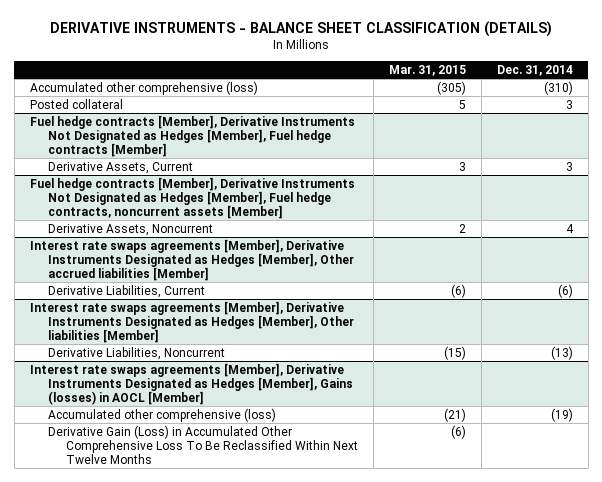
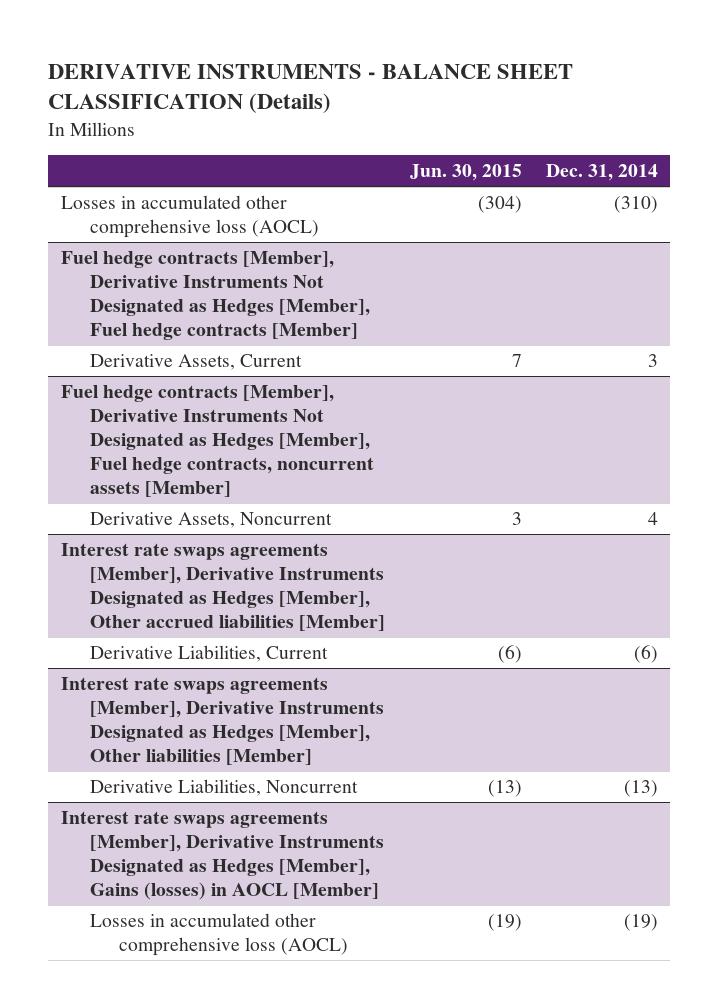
- DERIVATIVE INSTRUMENTS - BALANCE SHEET CLASSIFICATION (DETAILS)
+ DERIVATIVE INSTRUMENTS - BALANCE SHEET CLASSIFICATION (Details)
- | Mar. 31, 2015 | Dec. 31, 2014
+ | Jun. 30, 2015 | Dec. 31, 2014
- Accumulated other comprehensive (loss) | (305) | (310)
- Posted collateral | 5 | 3
+ Losses in accumulated other comprehensive loss (AOCL) | (304) | (310)
@ Interest rate swaps agreements [Member], Derivative Instruments Designated as Hedges [Member], Gains (losses) in AOCL [Member]
- Accumulated other comprehensive (loss) | (21) | (19)
- Derivative Gain (Loss) in Accumulated Other Comprehensive Loss To Be Reclassified Within Next Twelve Months | (6) |
+ Losses in accumulated other comprehensive loss (AOCL) | (19) | (19)

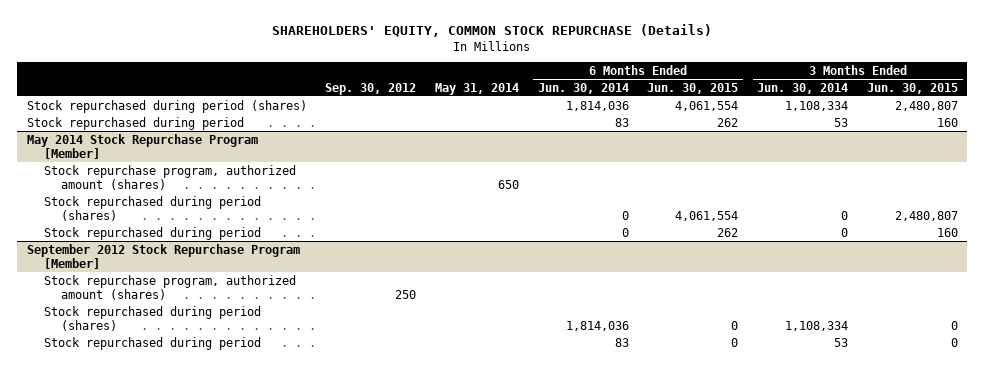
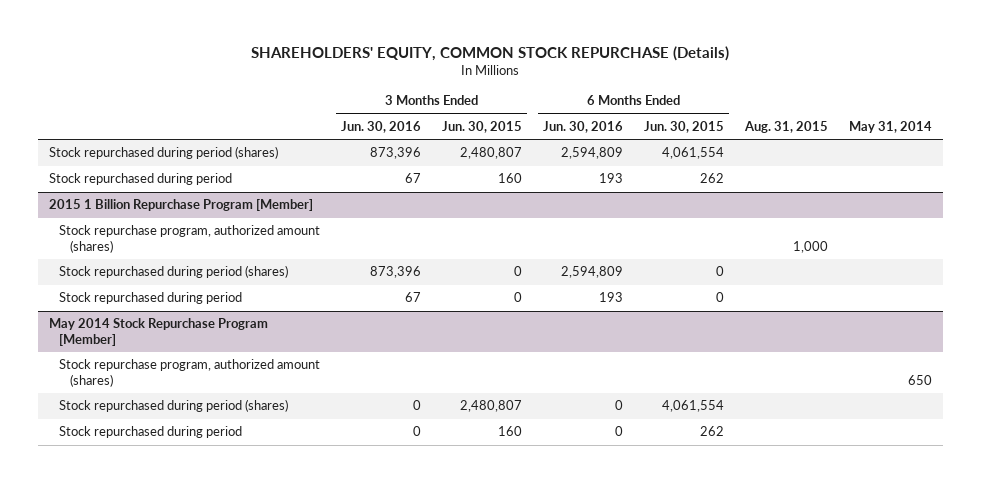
- | Sep. 30, 2012 | May 31, 2014 | 6 Months Ended Jun. 30, 2014 | 6 Months Ended Jun. 30, 2015 | 3 Months Ended Jun. 30, 2014 | 3 Months Ended Jun. 30, 2015
+ | 3 Months Ended Jun. 30, 2016 | 3 Months Ended Jun. 30, 2015 | 6 Months Ended Jun. 30, 2016 | 6 Months Ended Jun. 30, 2015 | Aug. 31, 2015 | May 31, 2014
+ 2015 1 Billion Repurchase Program [Member]
+ Stock repurchase program, authorized amount (shares) | | | | | 1,000 |
+ Stock repurchased during period (shares) | 873,396 | 0 | 2,594,809 | 0 | |
+ Stock repurchased during period | 67 | 0 | 193 | 0 | |
- September 2012 Stock Repurchase Program [Member]
- Stock repurchase program, authorized amount (shares) | 250 | | | | |
- Stock repurchased during period (shares) | | | 1,814,036 | 0 | 1,108,334 | 0
- Stock repurchased during period | | | 83 | 0 | 53 | 0

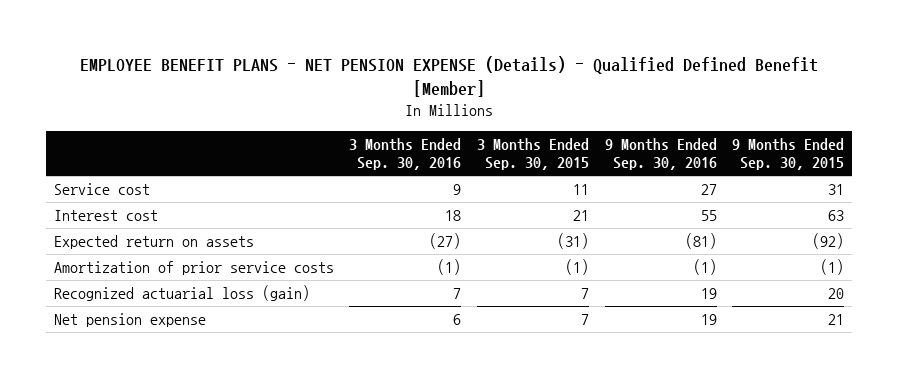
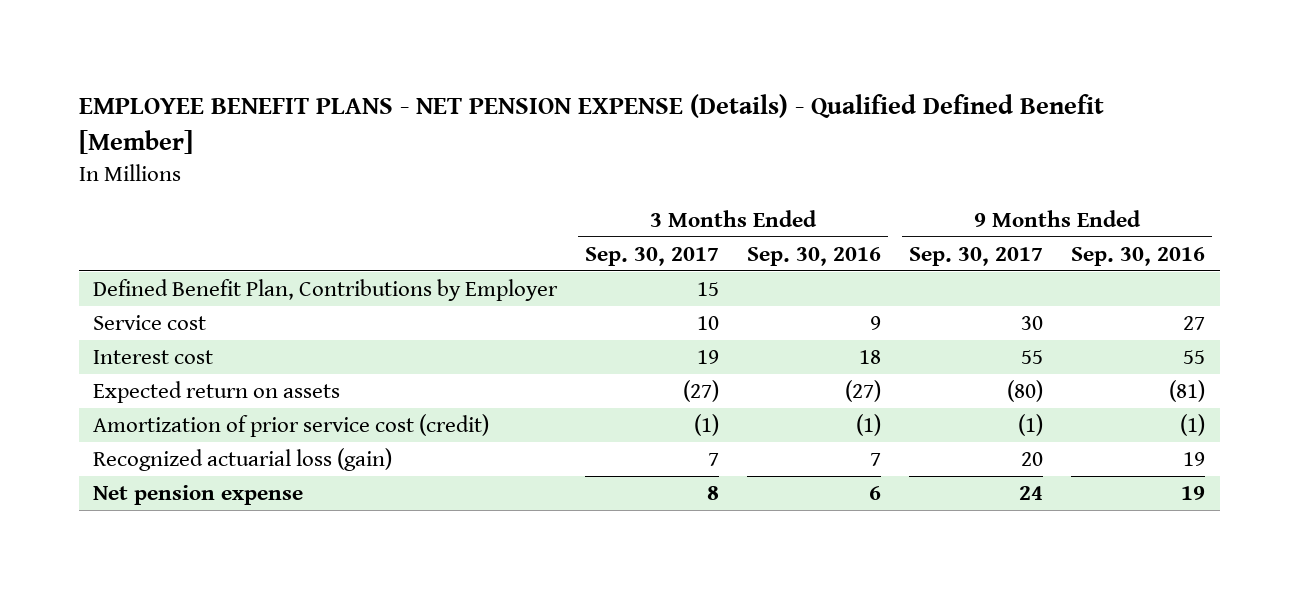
- | 3 Months Ended Sep. 30, 2016 | 3 Months Ended Sep. 30, 2015 | 9 Months Ended Sep. 30, 2016 | 9 Months Ended Sep. 30, 2015
+ | 3 Months Ended Sep. 30, 2017 | 3 Months Ended Sep. 30, 2016 | 9 Months Ended Sep. 30, 2017 | 9 Months Ended Sep. 30, 2016
+ Defined Benefit Plan, Contributions by Employer | 15 | | |
- Amortization of prior service costs | (1) | (1) | (1) | (1)
+ Amortization of prior service cost (credit) | (1) | (1) | (1) | (1)

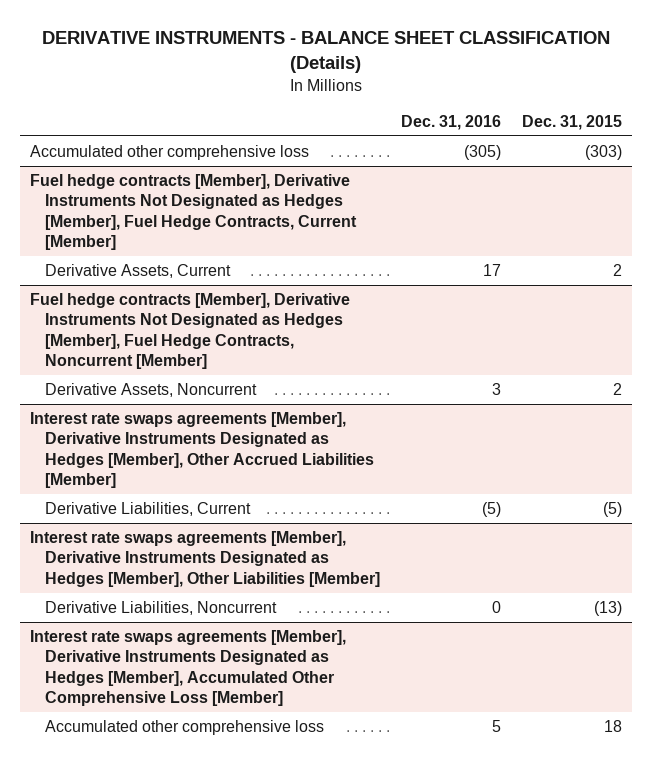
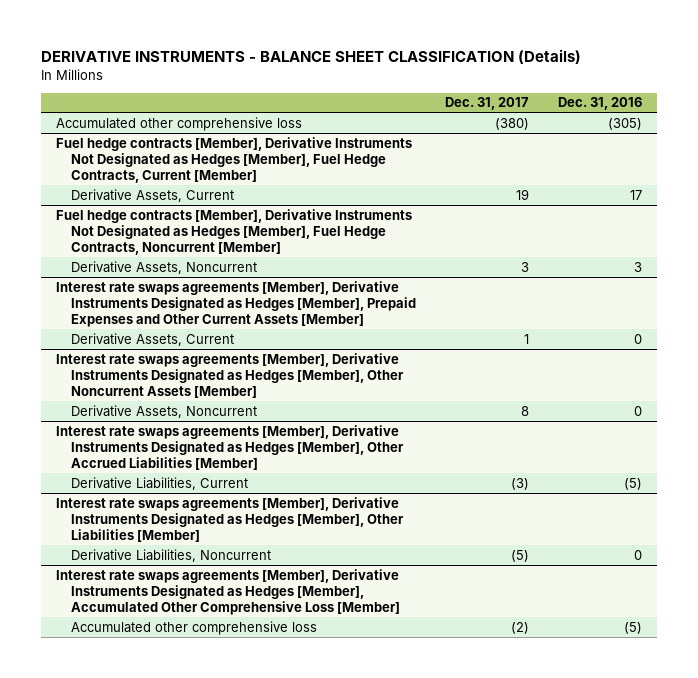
- | Dec. 31, 2016 | Dec. 31, 2015
+ | Dec. 31, 2017 | Dec. 31, 2016
+ Interest rate swaps agreements [Member], Derivative Instruments Designated as Hedges [Member], Prepaid Expenses and Other Current Assets [Member]
+ Derivative Assets, Current | 1 | 0
+ Interest rate swaps agreements [Member], Derivative Instruments Designated as Hedges [Member], Other Noncurrent Assets [Member]
+ Derivative Assets, Noncurrent | 8 | 0
@ Interest rate swaps agreements [Member], Derivative Instruments Designated as Hedges [Member], Accumulated Other Comprehensive Loss [Member]
- Accumulated other comprehensive loss | 5 | 18
+ Accumulated other comprehensive loss | (2) | (5)

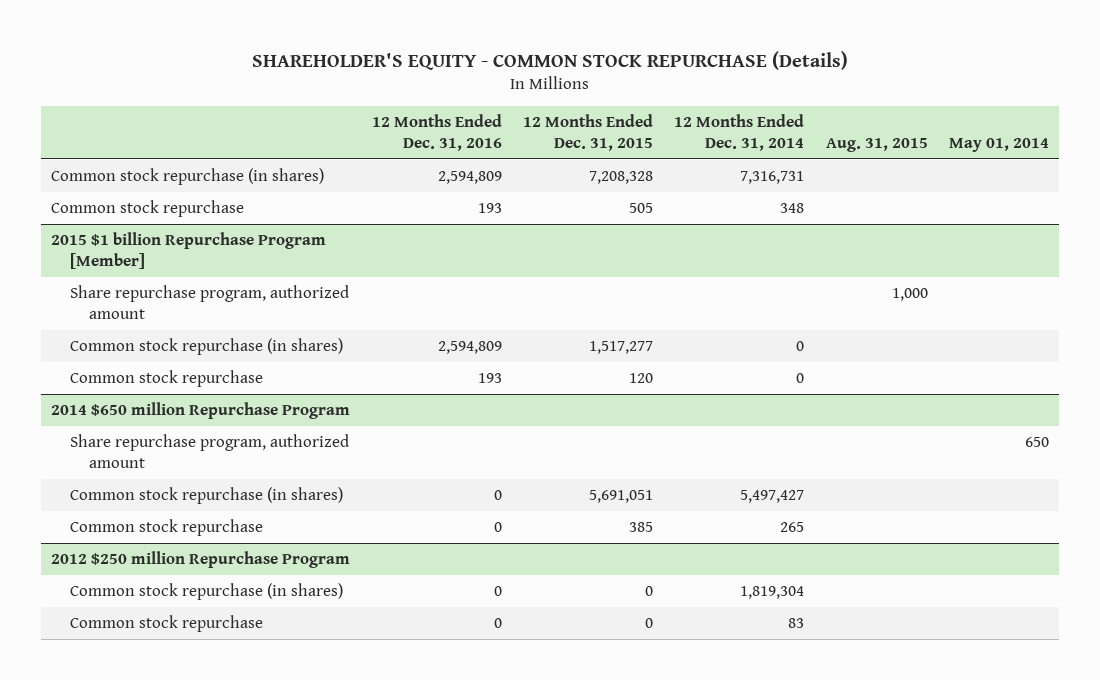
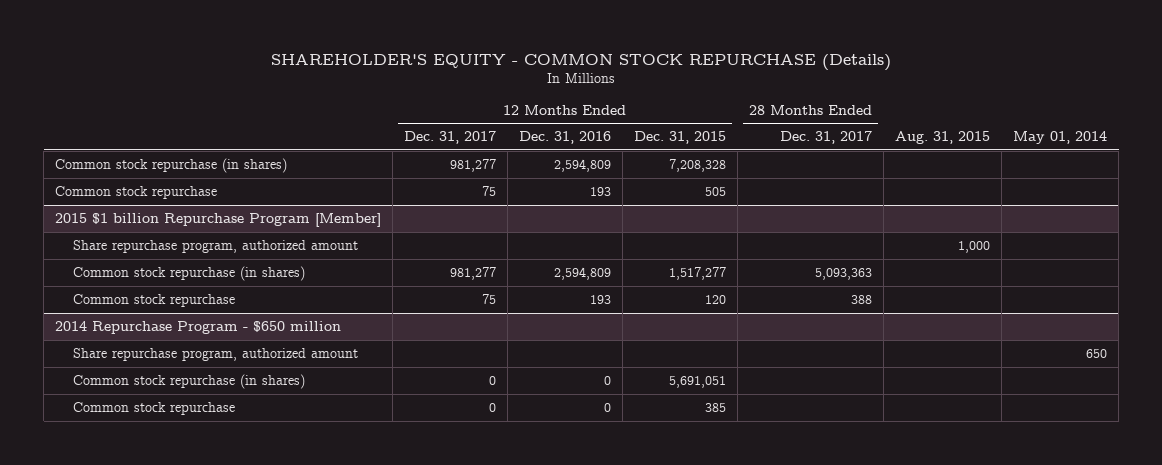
- | 12 Months Ended Dec. 31, 2016 | 12 Months Ended Dec. 31, 2015 | 12 Months Ended Dec. 31, 2014 | Aug. 31, 2015 | May 01, 2014
+ | 12 Months Ended Dec. 31, 2017 | 12 Months Ended Dec. 31, 2016 | 12 Months Ended Dec. 31, 2015 | 28 Months Ended Dec. 31, 2017 | Aug. 31, 2015 | May 01, 2014
- 2014 $650 million Repurchase Program
+ 2014 Repurchase Program - $650 million
- 2012 $250 million Repurchase Program
- Common stock repurchase (in shares) | 0 | 0 | 1,819,304 | |
- Common stock repurchase | 0 | 0 | 83 | |

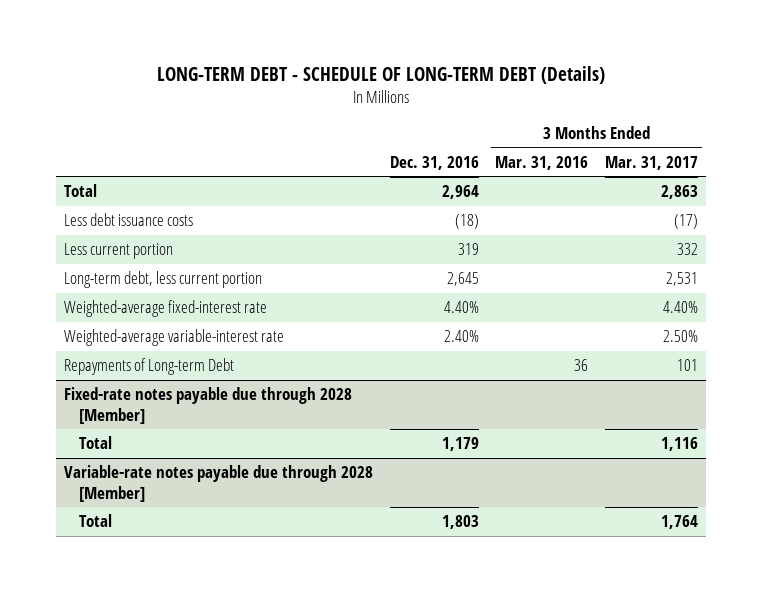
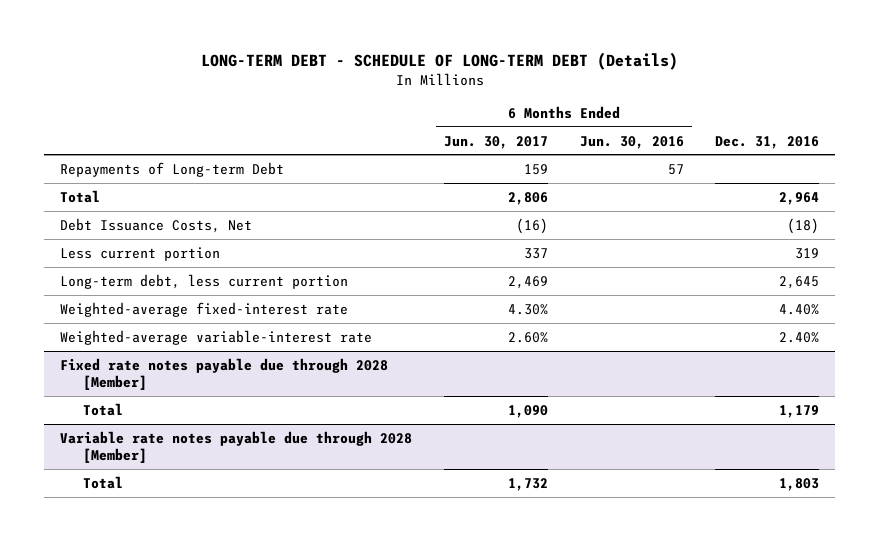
- | Dec. 31, 2016 | 3 Months Ended Mar. 31, 2016 | 3 Months Ended Mar. 31, 2017
+ | 6 Months Ended Jun. 30, 2017 | 6 Months Ended Jun. 30, 2016 | Dec. 31, 2016
moved up: Repayments of Long-term Debt | 159 | 57 |
- Less debt issuance costs | (18) | | (17)
+ Debt Issuance Costs, Net | (16) | | (18)
- Fixed-rate notes payable due through 2028 [Member]
+ Fixed rate notes payable due through 2028 [Member]
- Variable-rate notes payable due through 2028 [Member]
+ Variable rate notes payable due through 2028 [Member]

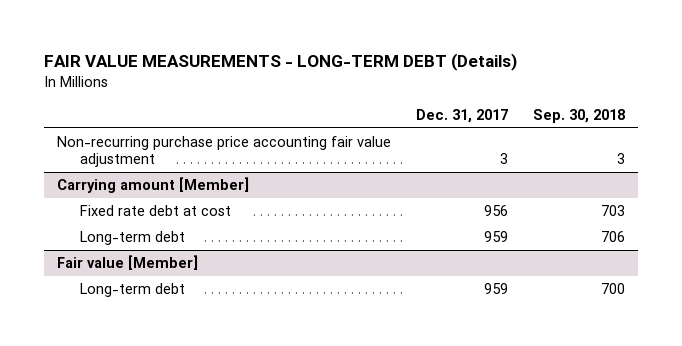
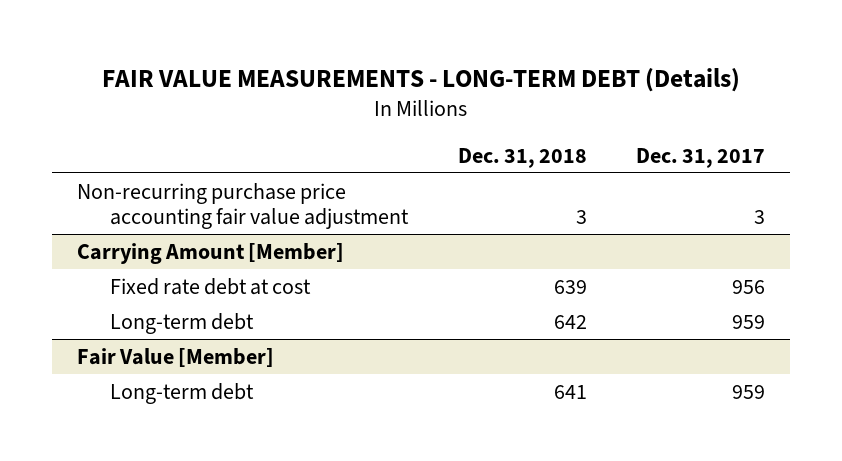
- | Dec. 31, 2017 | Sep. 30, 2018
+ | Dec. 31, 2018 | Dec. 31, 2017
- Carrying amount [Member]
+ Carrying Amount [Member]
- Fair value [Member]
+ Fair Value [Member]

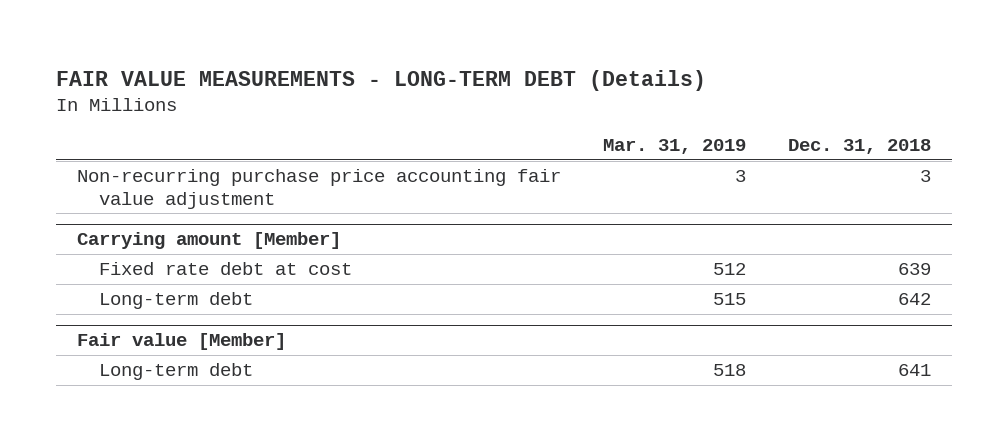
- | Dec. 31, 2018 | Dec. 31, 2017
+ | Mar. 31, 2019 | Dec. 31, 2018
- Carrying Amount [Member]
+ Carrying amount [Member]
- Fair Value [Member]
+ Fair value [Member]

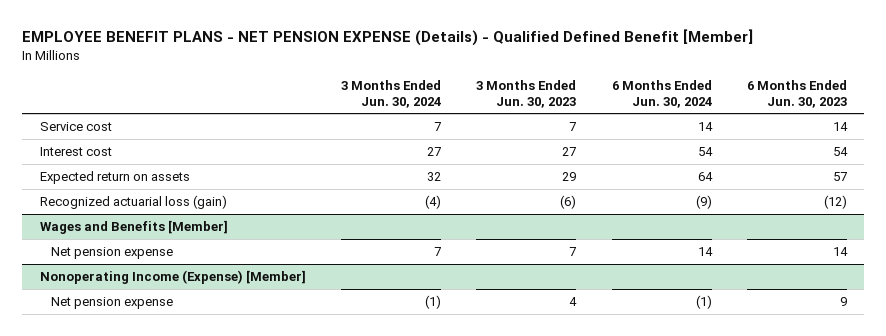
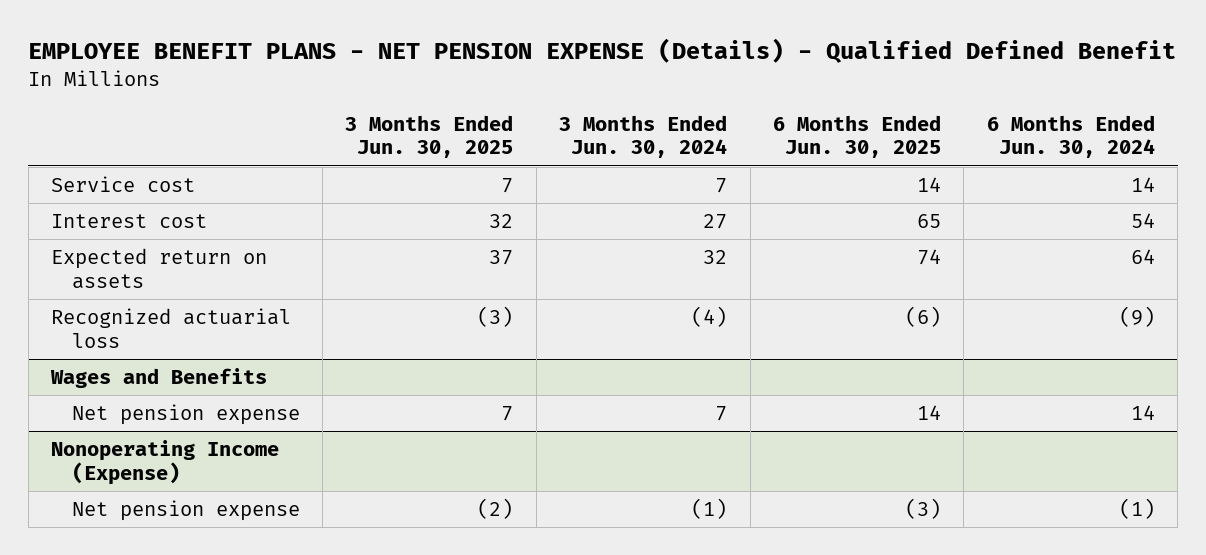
- EMPLOYEE BENEFIT PLANS - NET PENSION EXPENSE (Details) - Qualified Defined Benefit [Member]
+ EMPLOYEE BENEFIT PLANS - NET PENSION EXPENSE (Details) - Qualified Defined Benefit
- | 3 Months Ended Jun. 30, 2024 | 3 Months Ended Jun. 30, 2023 | 6 Months Ended Jun. 30, 2024 | 6 Months Ended Jun. 30, 2023
+ | 3 Months Ended Jun. 30, 2025 | 3 Months Ended Jun. 30, 2024 | 6 Months Ended Jun. 30, 2025 | 6 Months Ended Jun. 30, 2024
- Recognized actuarial loss (gain) | (4) | (6) | (9) | (12)
- Wages and Benefits [Member]
+ Recognized actuarial loss | (3) | (4) | (6) | (9)
+ Wages and Benefits
- Nonoperating Income (Expense) [Member]
+ Nonoperating Income (Expense)

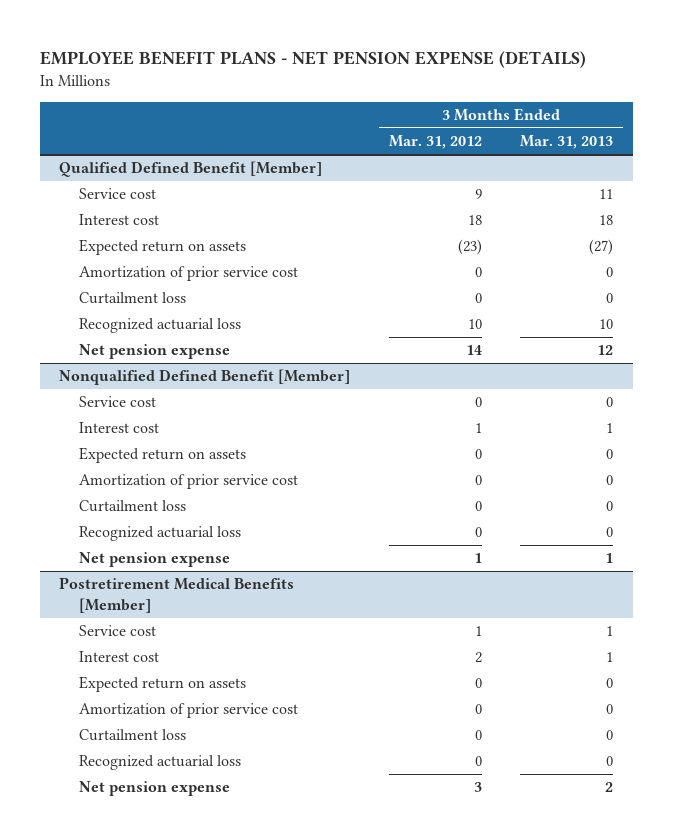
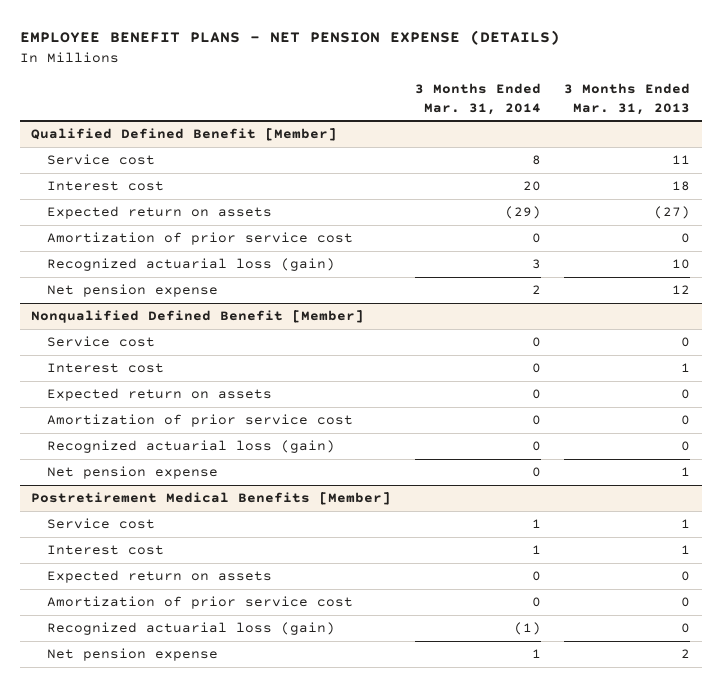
- | 3 Months Ended Mar. 31, 2012 | 3 Months Ended Mar. 31, 2013
+ | 3 Months Ended Mar. 31, 2014 | 3 Months Ended Mar. 31, 2013
@ Qualified Defined Benefit [Member]
- Curtailment loss | 0 | 0
- Recognized actuarial loss | 10 | 10
+ Recognized actuarial loss (gain) | 3 | 10
@ Nonqualified Defined Benefit [Member]
- Curtailment loss | 0 | 0
- Recognized actuarial loss | 0 | 0
+ Recognized actuarial loss (gain) | 0 | 0
@ Postretirement Medical Benefits [Member]
- Curtailment loss | 0 | 0
- Recognized actuarial loss | 0 | 0
+ Recognized actuarial loss (gain) | (1) | 0

